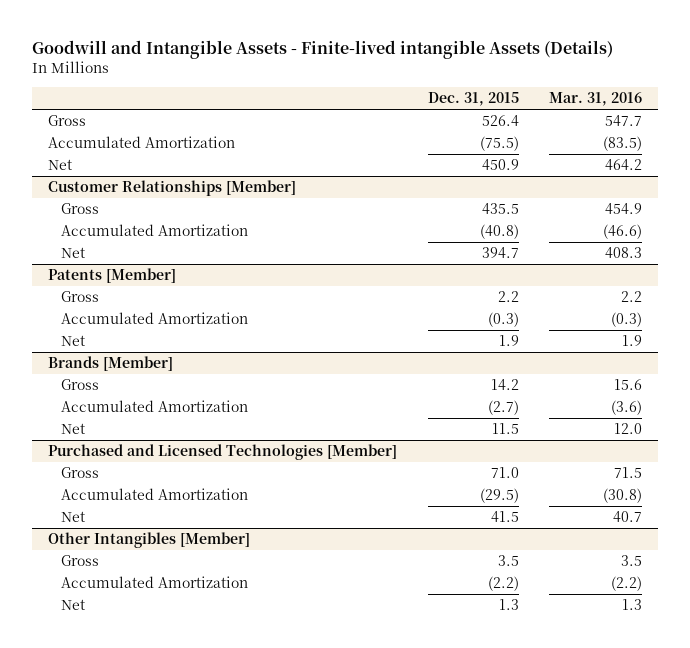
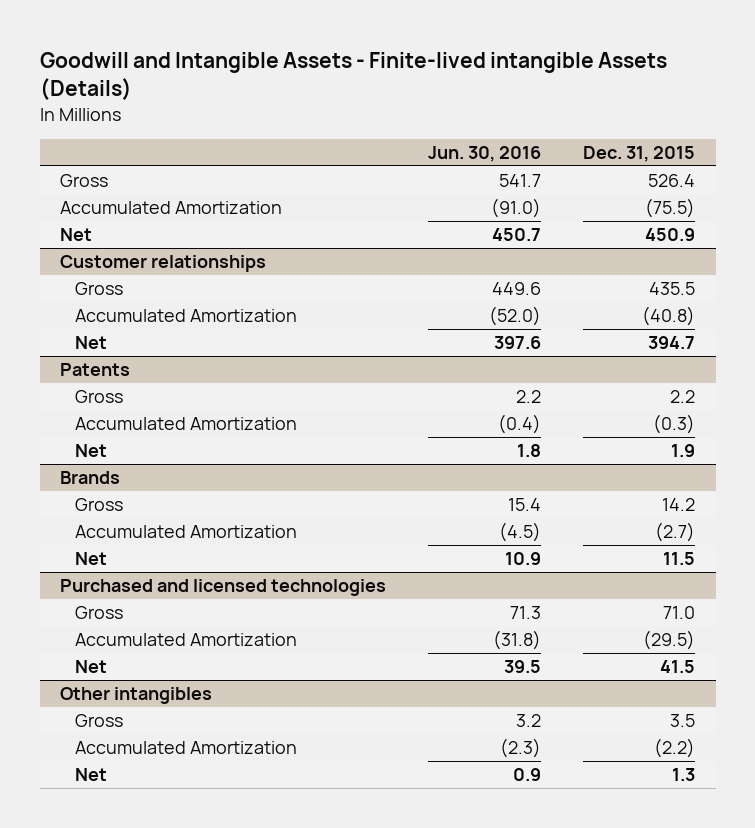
- | Dec. 31, 2015 | Mar. 31, 2016
+ | Jun. 30, 2016 | Dec. 31, 2015
- Customer Relationships [Member]
+ Customer relationships
- Patents [Member]
+ Patents
- Brands [Member]
+ Brands
- Purchased and Licensed Technologies [Member]
+ Purchased and licensed technologies
- Other Intangibles [Member]
+ Other intangibles

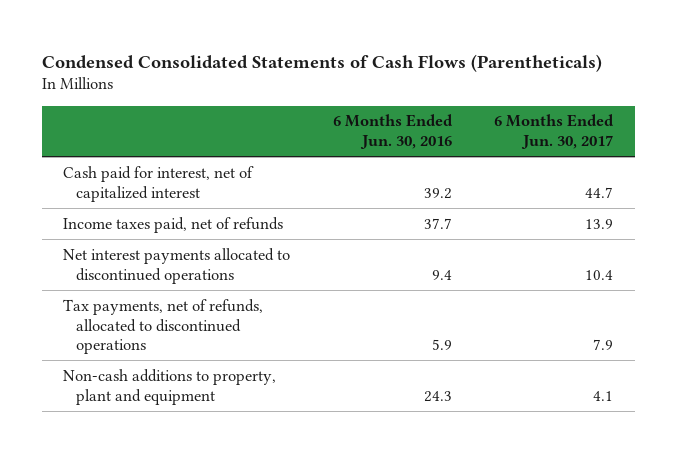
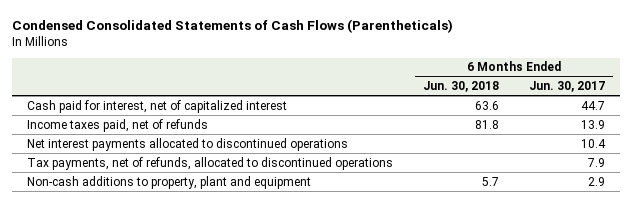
- | 6 Months Ended Jun. 30, 2016 | 6 Months Ended Jun. 30, 2017
+ | 6 Months Ended Jun. 30, 2018 | 6 Months Ended Jun. 30, 2017
- Non-cash additions to property, plant and equipment | 24.3 | 4.1
+ Non-cash additions to property, plant and equipment | 5.7 | 2.9

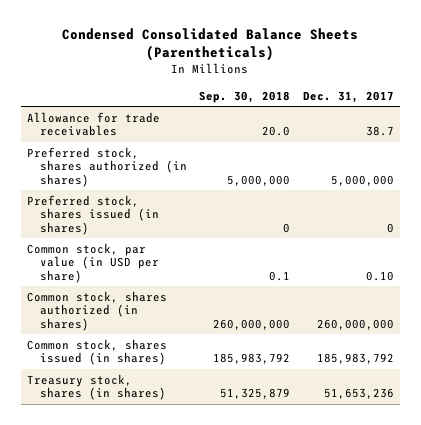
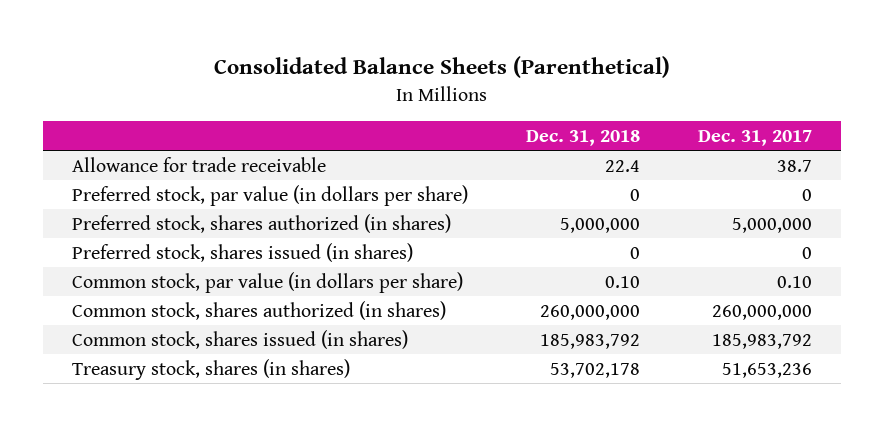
- Condensed Consolidated Balance Sheets (Parentheticals)
+ Consolidated Balance Sheets (Parenthetical)
- | Sep. 30, 2018 | Dec. 31, 2017
+ | Dec. 31, 2018 | Dec. 31, 2017
- Allowance for trade receivables | 20.0 | 38.7
+ Allowance for trade receivable | 22.4 | 38.7
+ Preferred stock, par value (in dollars per share) | 0 | 0
- Common stock, par value (in USD per share) | 0.1 | 0.10
+ Common stock, par value (in dollars per share) | 0.10 | 0.10

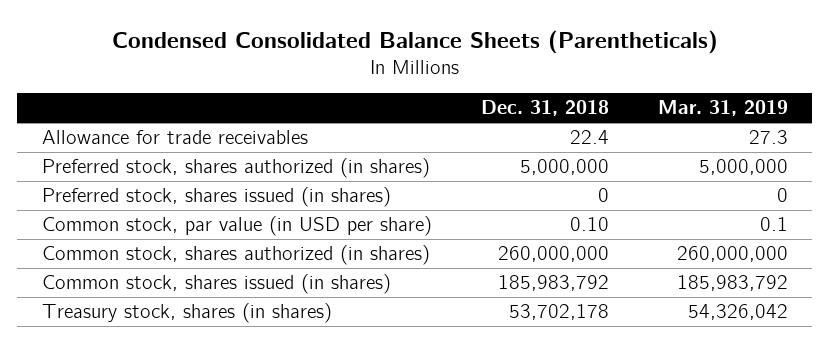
- Consolidated Balance Sheets (Parenthetical)
+ Condensed Consolidated Balance Sheets (Parentheticals)
- | Dec. 31, 2018 | Dec. 31, 2017
+ | Dec. 31, 2018 | Mar. 31, 2019
- Allowance for trade receivable | 22.4 | 38.7
- Preferred stock, par value (in dollars per share) | 0 | 0
+ Allowance for trade receivables | 22.4 | 27.3
- Common stock, par value (in dollars per share) | 0.10 | 0.10
+ Common stock, par value (in USD per share) | 0.10 | 0.1

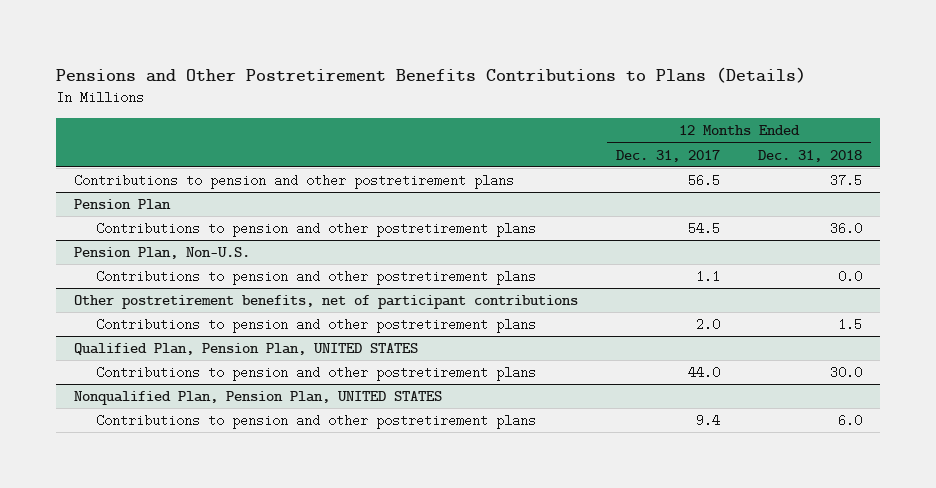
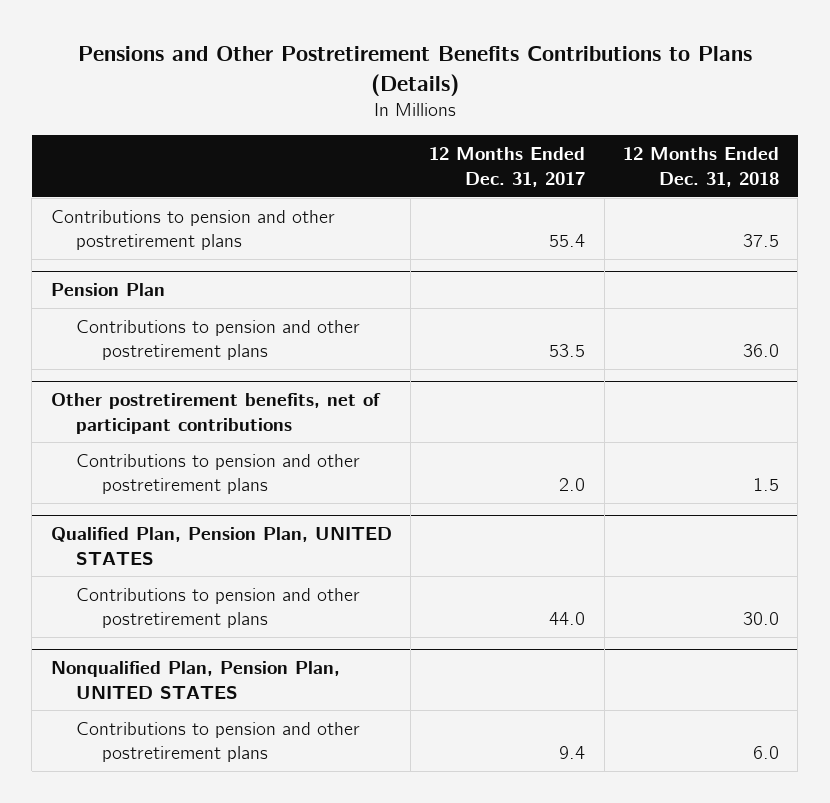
- Contributions to pension and other postretirement plans | 56.5 | 37.5
+ Contributions to pension and other postretirement plans | 55.4 | 37.5
@ Pension Plan
- Contributions to pension and other postretirement plans | 54.5 | 36.0
- Pension Plan, Non-U.S.
- Contributions to pension and other postretirement plans | 1.1 | 0.0
@ Pension Plan
+ Contributions to pension and other postretirement plans | 53.5 | 36.0

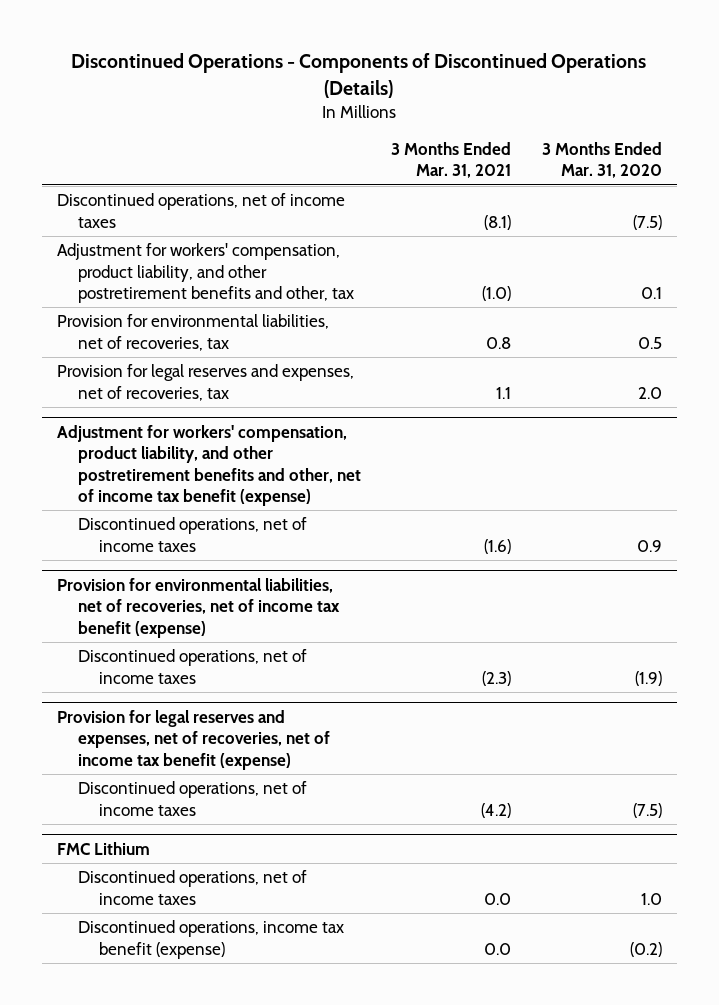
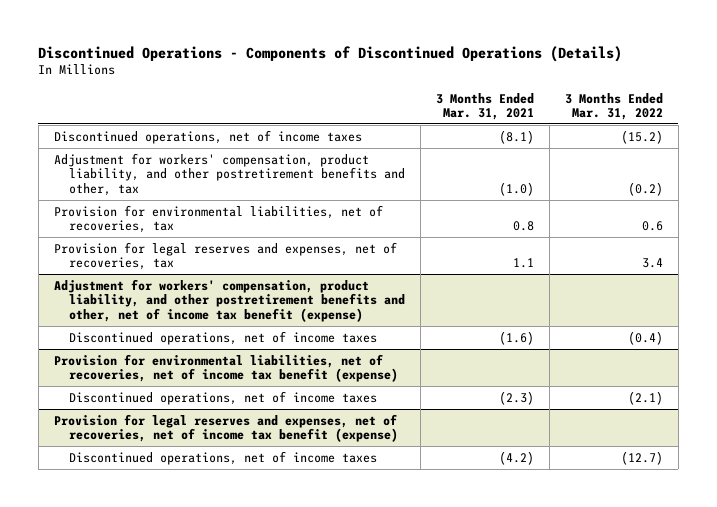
- | 3 Months Ended Mar. 31, 2021 | 3 Months Ended Mar. 31, 2020
+ | 3 Months Ended Mar. 31, 2021 | 3 Months Ended Mar. 31, 2022
- FMC Lithium
- Discontinued operations, net of income taxes | 0.0 | 1.0
- Discontinued operations, income tax benefit (expense) | 0.0 | (0.2)

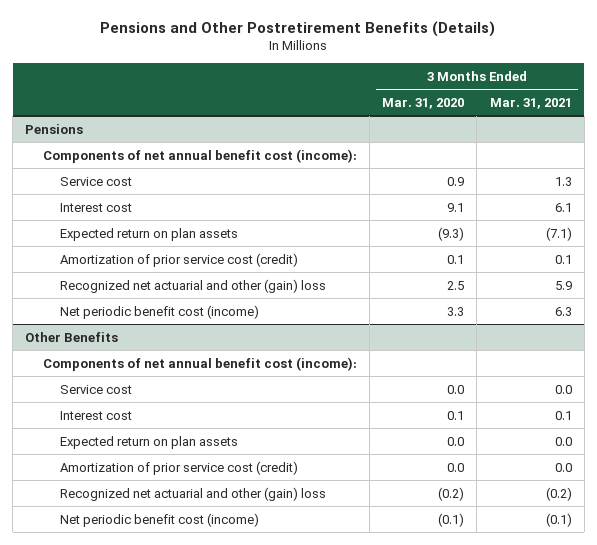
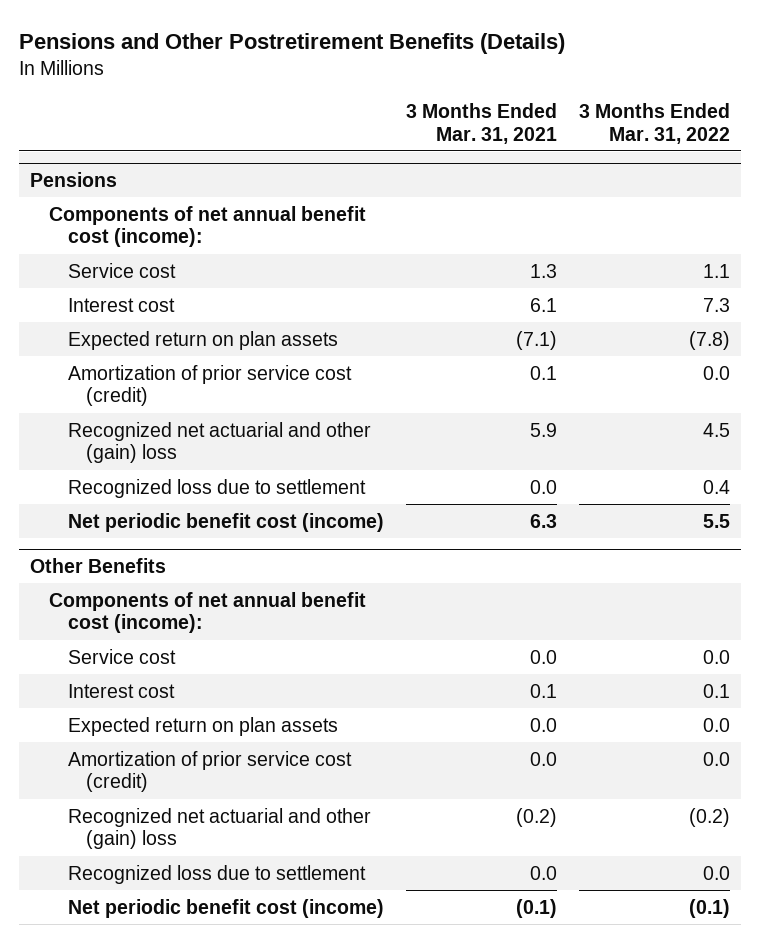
- | 3 Months Ended Mar. 31, 2020 | 3 Months Ended Mar. 31, 2021
+ | 3 Months Ended Mar. 31, 2021 | 3 Months Ended Mar. 31, 2022
@ Pensions
+ Recognized loss due to settlement | 0.0 | 0.4
@ Other Benefits
+ Recognized loss due to settlement | 0.0 | 0.0

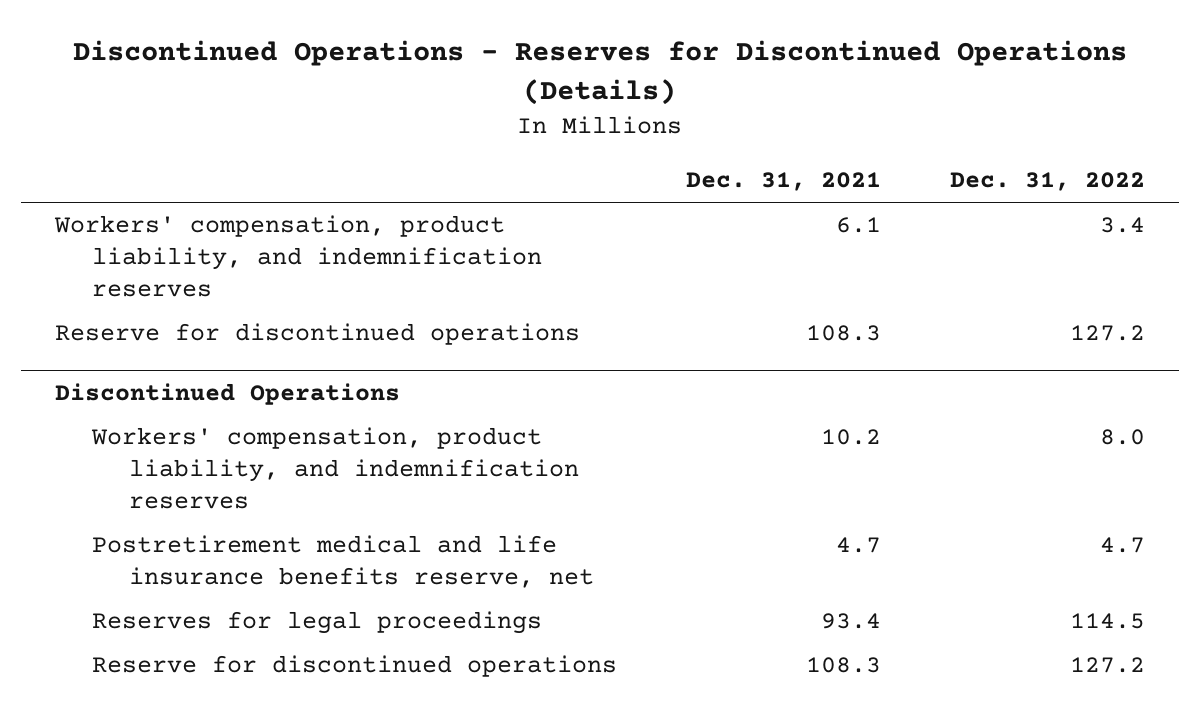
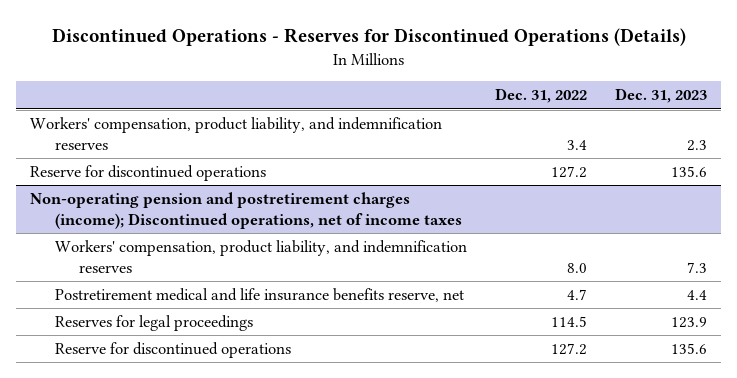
- | Dec. 31, 2021 | Dec. 31, 2022
+ | Dec. 31, 2022 | Dec. 31, 2023
- Discontinued Operations
+ Non-operating pension and postretirement charges (income); Discontinued operations, net of income taxes

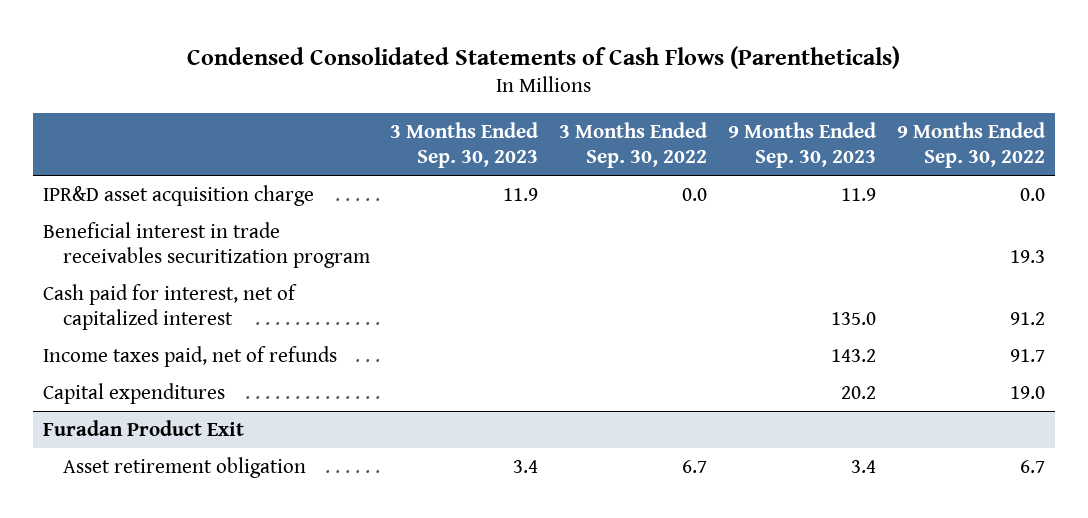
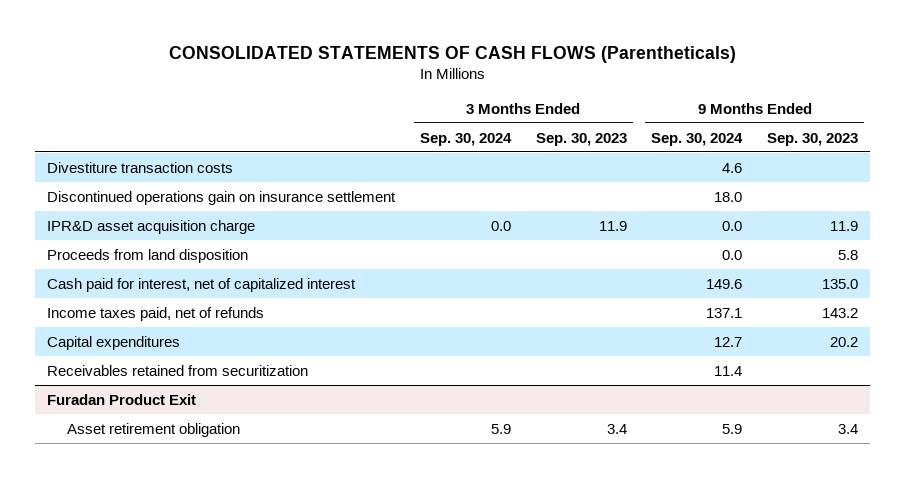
- Condensed Consolidated Statements of Cash Flows (Parentheticals)
+ CONSOLIDATED STATEMENTS OF CASH FLOWS (Parentheticals)
- | 3 Months Ended Sep. 30, 2023 | 3 Months Ended Sep. 30, 2022 | 9 Months Ended Sep. 30, 2023 | 9 Months Ended Sep. 30, 2022
+ | 3 Months Ended Sep. 30, 2024 | 3 Months Ended Sep. 30, 2023 | 9 Months Ended Sep. 30, 2024 | 9 Months Ended Sep. 30, 2023
+ Divestiture transaction costs | | | 4.6 |
+ Discontinued operations gain on insurance settlement | | | 18.0 |
- Beneficial interest in trade receivables securitization program | | | | 19.3
+ Proceeds from land disposition | | | 0.0 | 5.8
+ Receivables retained from securitization | | | 11.4 |

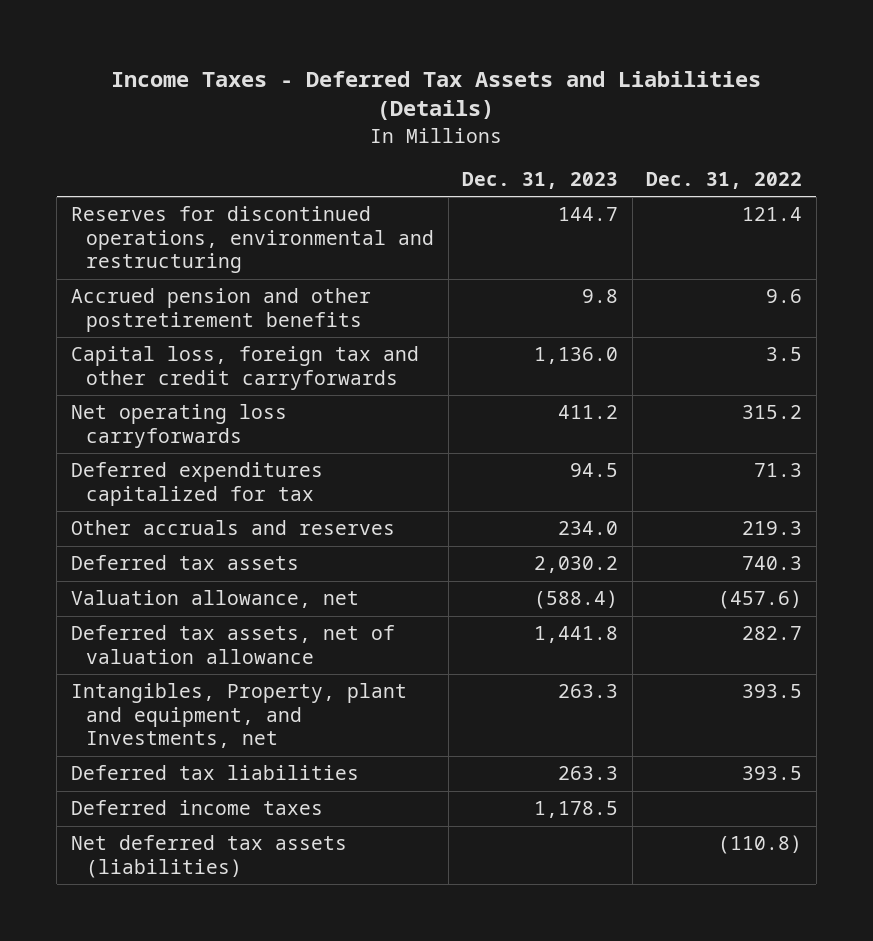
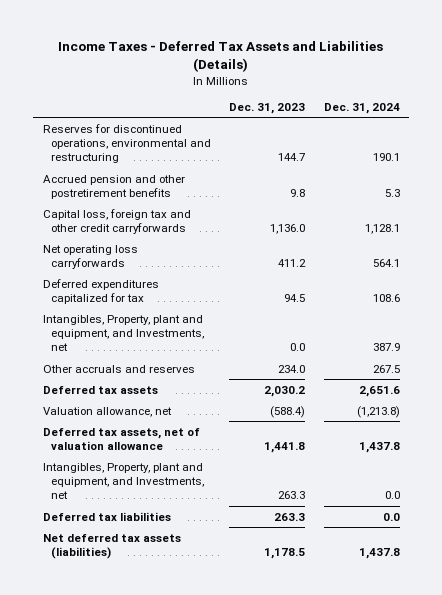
- | Dec. 31, 2023 | Dec. 31, 2022
+ | Dec. 31, 2023 | Dec. 31, 2024
+ Intangibles, Property, plant and equipment, and Investments, net | 0.0 | 387.9
- Deferred income taxes | 1,178.5 |
- Net deferred tax assets (liabilities) | | (110.8)
+ Net deferred tax assets (liabilities) | 1,178.5 | 1,437.8

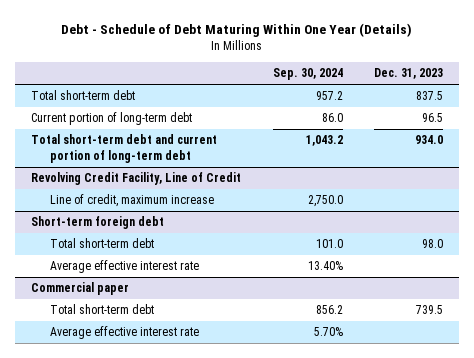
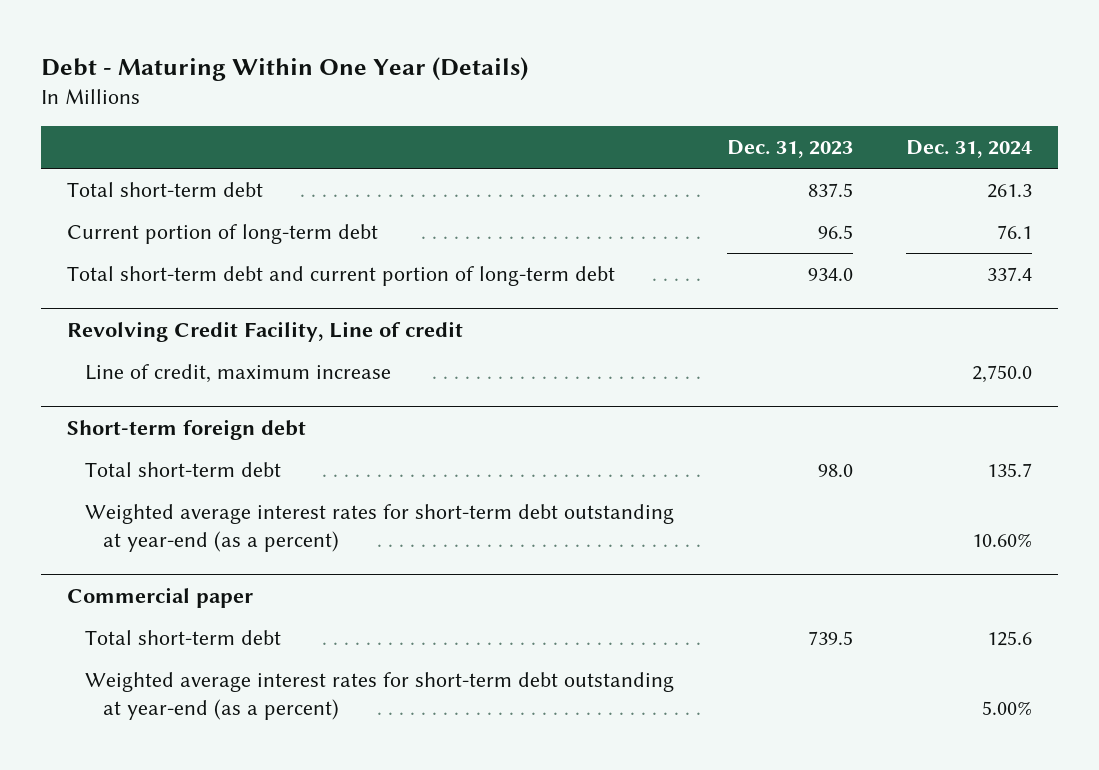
- Debt - Schedule of Debt Maturing Within One Year (Details)
+ Debt - Maturing Within One Year (Details)
- | Sep. 30, 2024 | Dec. 31, 2023
+ | Dec. 31, 2023 | Dec. 31, 2024
- Revolving Credit Facility, Line of Credit
+ Revolving Credit Facility, Line of credit
@ Short-term foreign debt
- Average effective interest rate | 13.40% |
+ Weighted average interest rates for short-term debt outstanding at year-end (as a percent) | | 10.60%
@ Commercial paper
- Average effective interest rate | 5.70% |
+ Weighted average interest rates for short-term debt outstanding at year-end (as a percent) | | 5.00%

